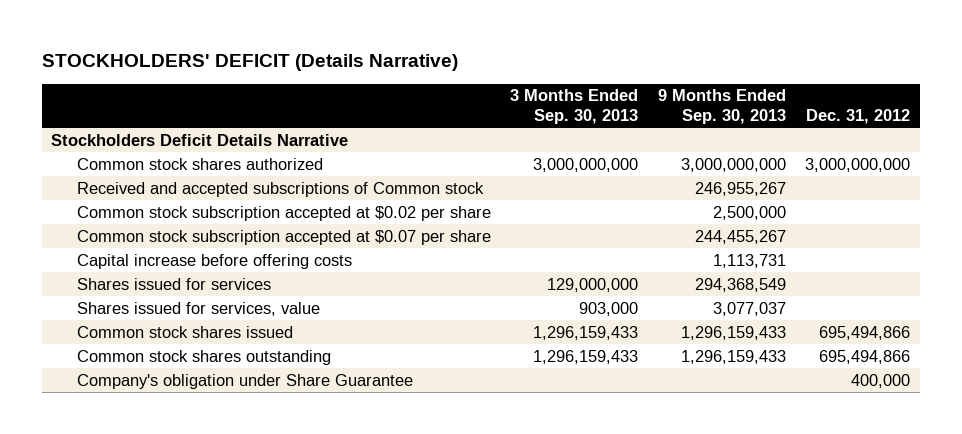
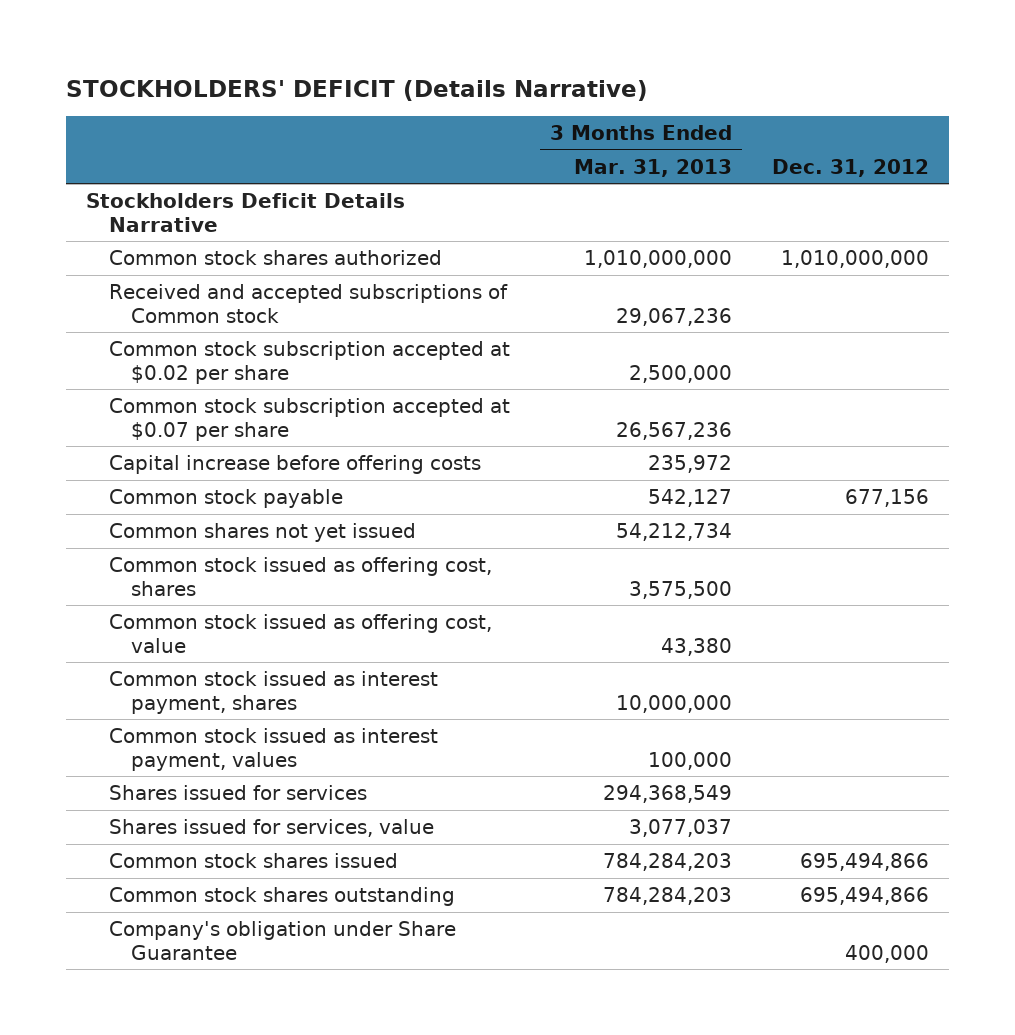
- | 3 Months Ended Sep. 30, 2013 | 9 Months Ended Sep. 30, 2013 | Dec. 31, 2012
+ | 3 Months Ended Mar. 31, 2013 | Dec. 31, 2012
- Common stock shares authorized | 3,000,000,000 | 3,000,000,000 | 3,000,000,000
+ Common stock shares authorized | 1,010,000,000 | 1,010,000,000
+ Common stock payable | 542,127 | 677,156
+ Common shares not yet issued | 54,212,734 |
+ Common stock issued as offering cost, shares | 3,575,500 |
+ Common stock issued as offering cost, value | 43,380 |
+ Common stock issued as interest payment, shares | 10,000,000 |
+ Common stock issued as interest payment, values | 100,000 |

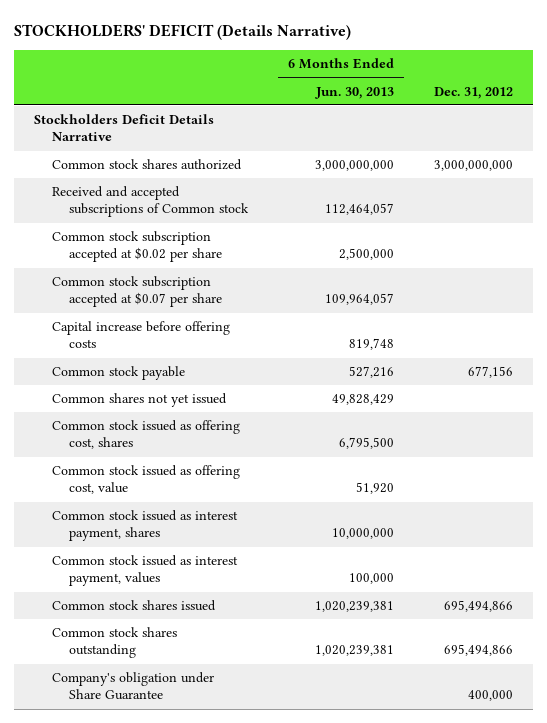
- | 3 Months Ended Mar. 31, 2013 | Dec. 31, 2012
+ | 6 Months Ended Jun. 30, 2013 | Dec. 31, 2012
- Common stock shares authorized | 1,010,000,000 | 1,010,000,000
+ Common stock shares authorized | 3,000,000,000 | 3,000,000,000
- Shares issued for services | 294,368,549 |
- Shares issued for services, value | 3,077,037 |

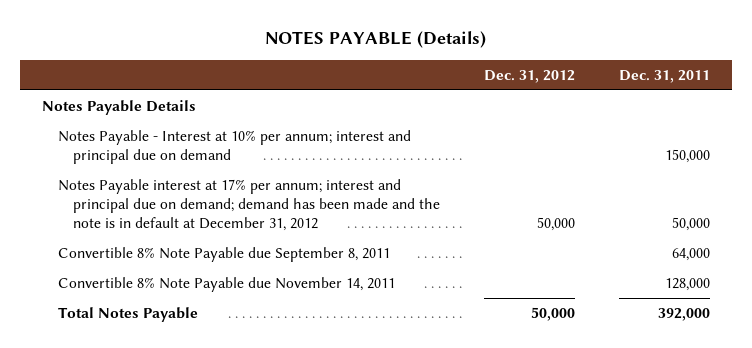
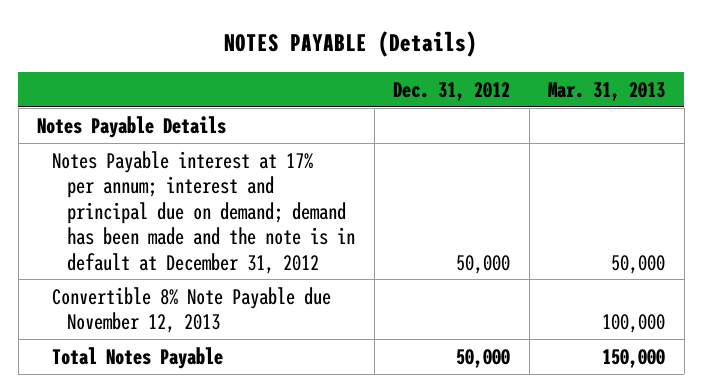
- | Dec. 31, 2012 | Dec. 31, 2011
+ | Dec. 31, 2012 | Mar. 31, 2013
- Notes Payable - Interest at 10% per annum; interest and principal due on demand | | 150,000
- Convertible 8% Note Payable due September 8, 2011 | | 64,000
- Convertible 8% Note Payable due November 14, 2011 | | 128,000
+ Convertible 8% Note Payable due November 12, 2013 | | 100,000

